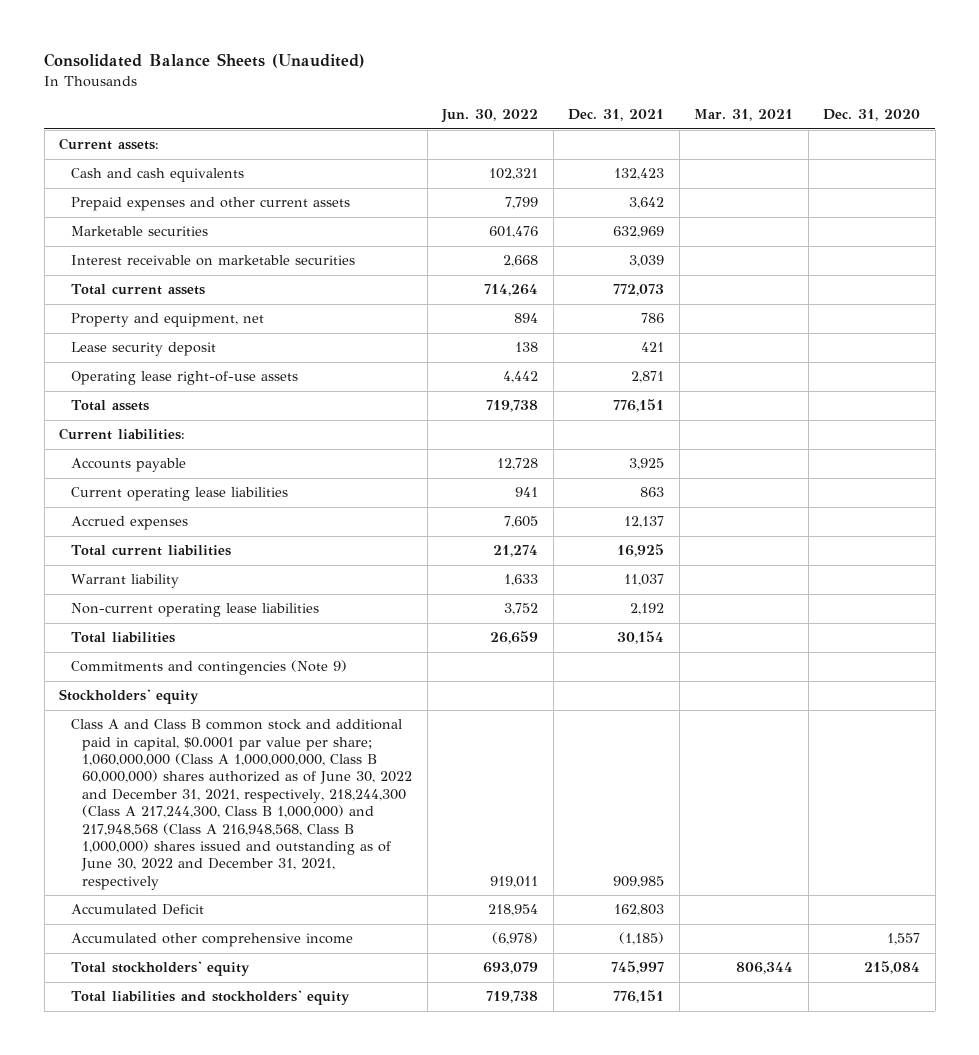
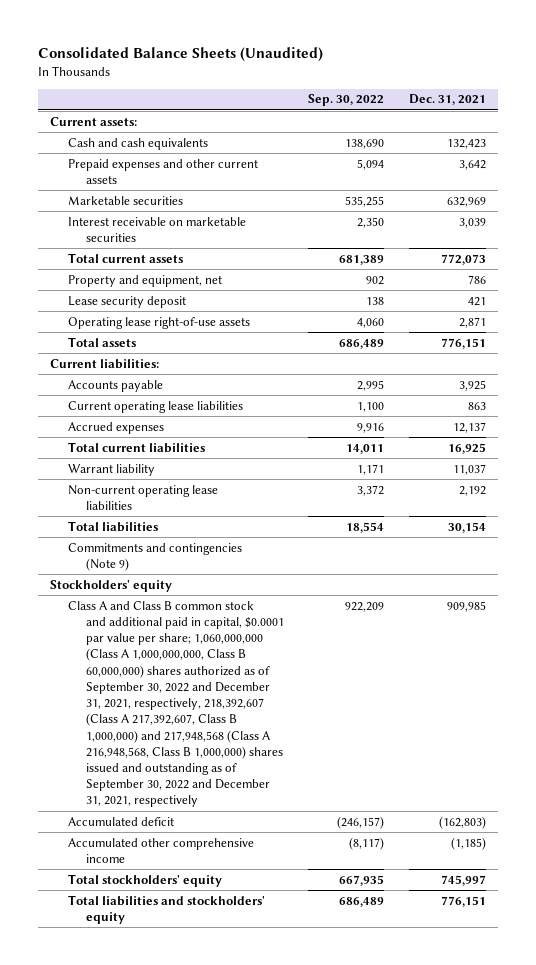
- | Jun. 30, 2022 | Dec. 31, 2021 | Mar. 31, 2021 | Dec. 31, 2020
+ | Sep. 30, 2022 | Dec. 31, 2021
- Class A and Class B common stock and additional paid in capital, $0.0001 par value per share; 1,060,000,000 (Class A 1,000,000,000, Class B 60,000,000) shares authorized as of June 30, 2022 and December 31, 2021, respectively, 218,244,300 (Class A 217,244,300, Class B 1,000,000) and 217,948,568 (Class A 216,948,568, Class B 1,000,000) shares issued and outstanding as of June 30, 2022 and December 31, 2021, respectively | 919,011 | 909,985 | |
- Accumulated Deficit | 218,954 | 162,803 | |
+ Class A and Class B common stock and additional paid in capital, $0.0001 par value per share; 1,060,000,000 (Class A 1,000,000,000, Class B 60,000,000) shares authorized as of September 30, 2022 and December 31, 2021, respectively, 218,392,607 (Class A 217,392,607, Class B 1,000,000) and 217,948,568 (Class A 216,948,568, Class B 1,000,000) shares issued and outstanding as of September 30, 2022 and December 31, 2021, respectively | 922,209 | 909,985
+ Accumulated deficit | (246,157) | (162,803)

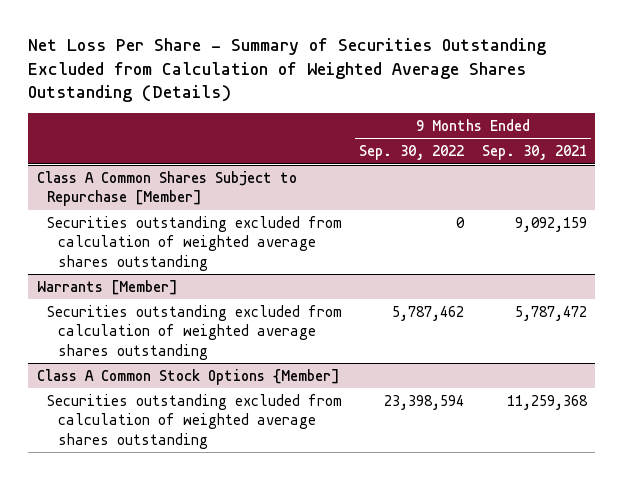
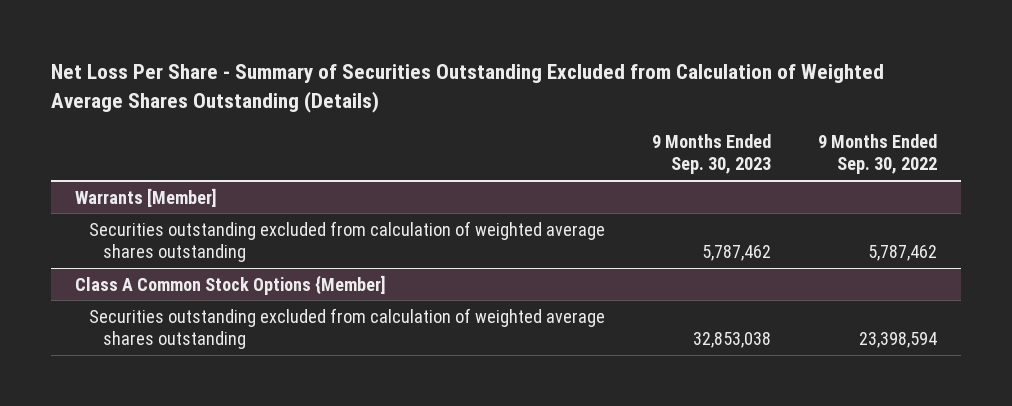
- | 9 Months Ended Sep. 30, 2022 | 9 Months Ended Sep. 30, 2021
+ | 9 Months Ended Sep. 30, 2023 | 9 Months Ended Sep. 30, 2022
- Class A Common Shares Subject to Repurchase [Member]
- Securities outstanding excluded from calculation of weighted average shares outstanding | 0 | 9,092,159

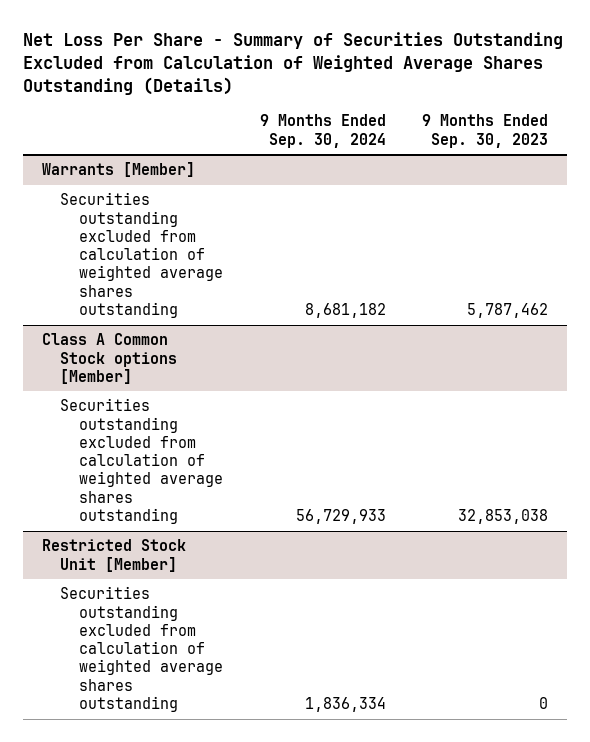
- | 9 Months Ended Sep. 30, 2023 | 9 Months Ended Sep. 30, 2022
+ | 9 Months Ended Sep. 30, 2024 | 9 Months Ended Sep. 30, 2023
- Class A Common Stock Options {Member]
+ Class A Common Stock options [Member]
+ Restricted Stock Unit [Member]
+ Securities outstanding excluded from calculation of weighted average shares outstanding | 1,836,334 | 0

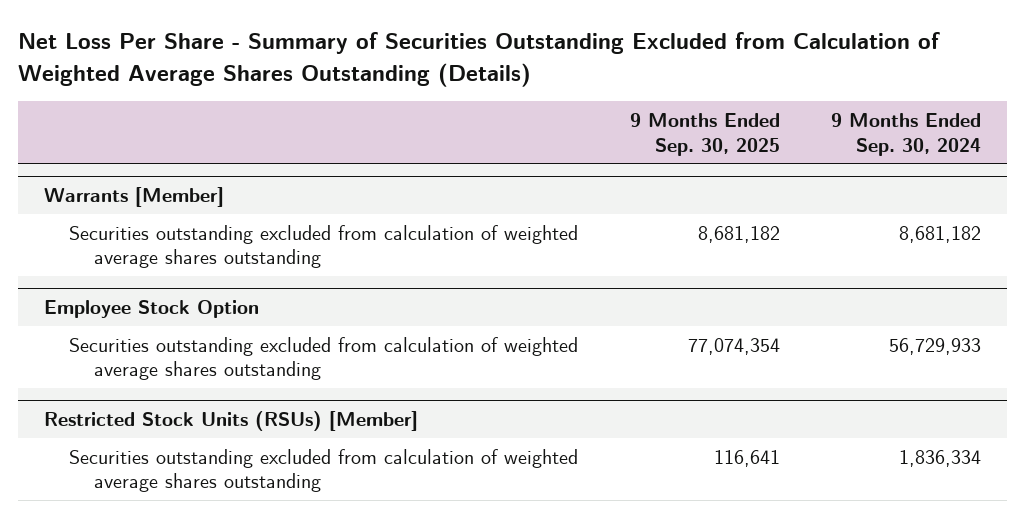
- | 9 Months Ended Sep. 30, 2024 | 9 Months Ended Sep. 30, 2023
+ | 9 Months Ended Sep. 30, 2025 | 9 Months Ended Sep. 30, 2024
- Class A Common Stock options [Member]
+ Employee Stock Option
- Restricted Stock Unit [Member]
+ Restricted Stock Units (RSUs) [Member]

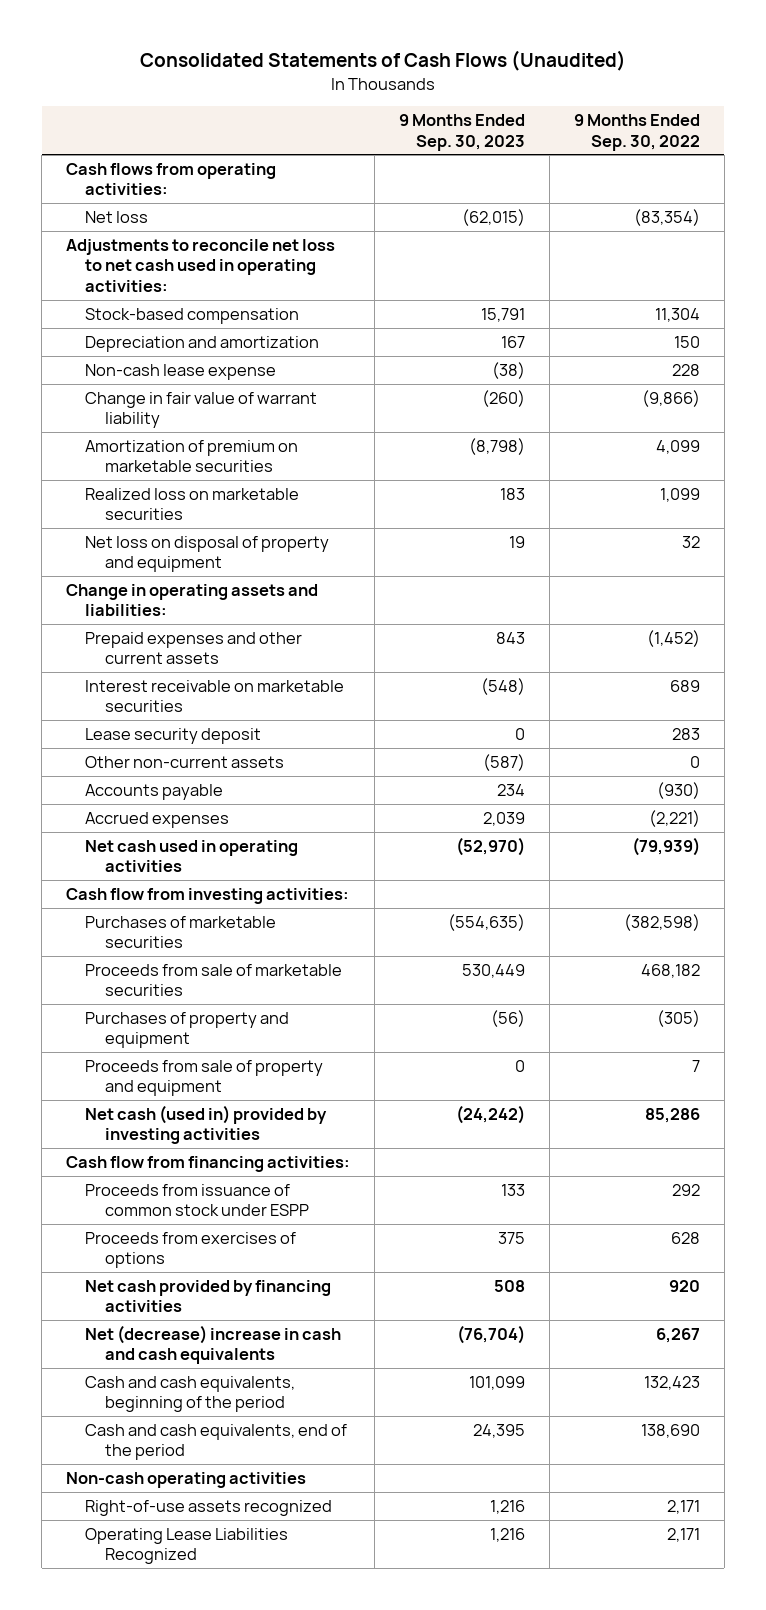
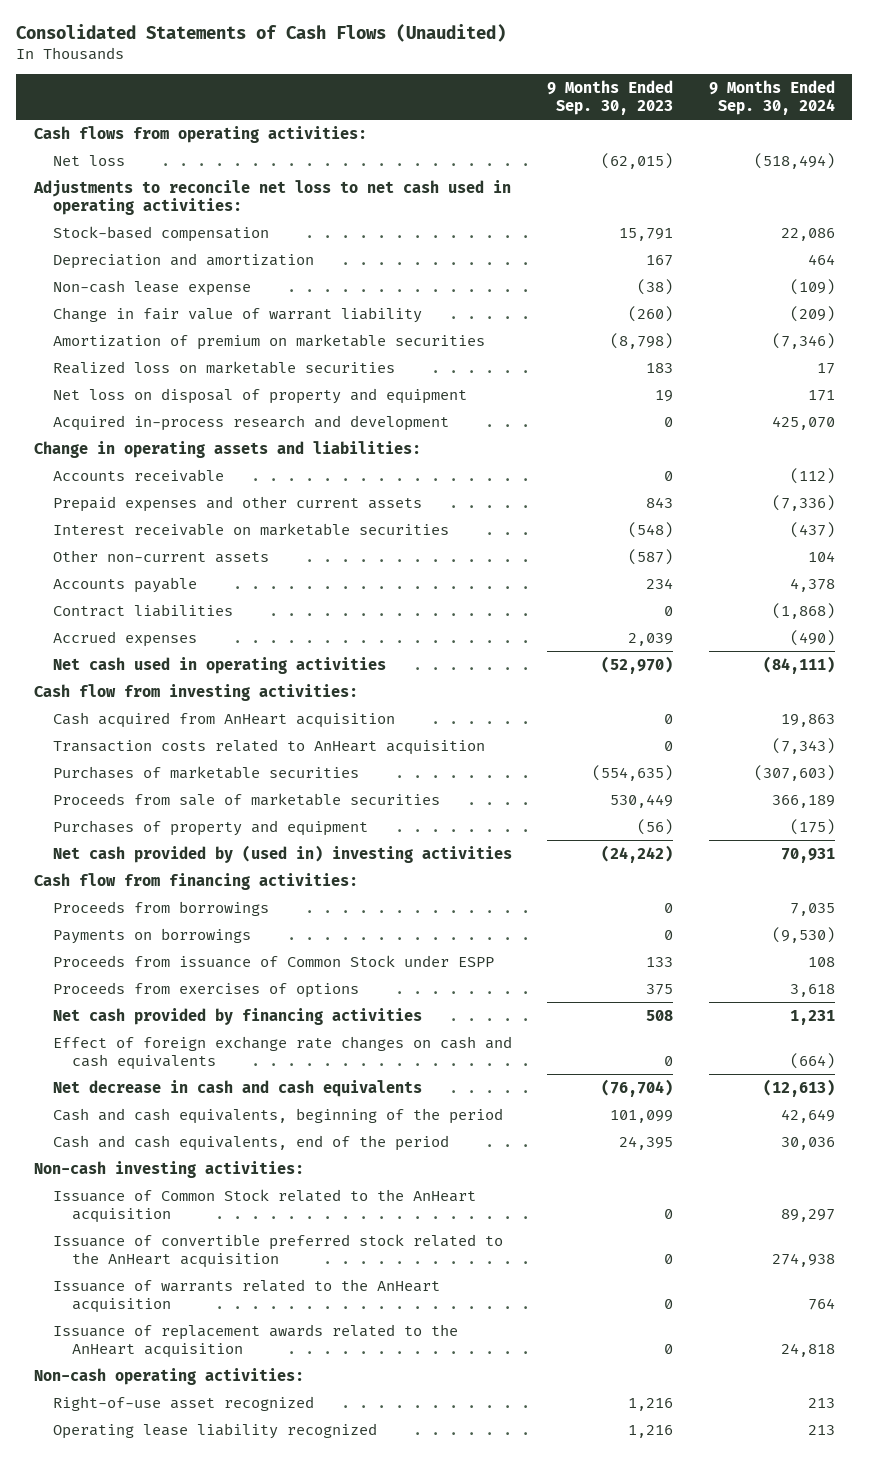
- | 9 Months Ended Sep. 30, 2023 | 9 Months Ended Sep. 30, 2022
+ | 9 Months Ended Sep. 30, 2023 | 9 Months Ended Sep. 30, 2024
+ Acquired in-process research and development | 0 | 425,070
+ Accounts receivable | 0 | (112)
- Lease security deposit | 0 | 283
+ Contract liabilities | 0 | (1,868)
+ Cash acquired from AnHeart acquisition | 0 | 19,863
+ Transaction costs related to AnHeart acquisition | 0 | (7,343)
- Proceeds from sale of property and equipment | 0 | 7
- Net cash (used in) provided by investing activities | (24,242) | 85,286
+ Net cash provided by (used in) investing activities | (24,242) | 70,931
- Proceeds from issuance of common stock under ESPP | 133 | 292
+ Proceeds from borrowings | 0 | 7,035
+ Payments on borrowings | 0 | (9,530)
+ Proceeds from issuance of Common Stock under ESPP | 133 | 108
- Net (decrease) increase in cash and cash equivalents | (76,704) | 6,267
+ Effect of foreign exchange rate changes on cash and cash equivalents | 0 | (664)
+ Net decrease in cash and cash equivalents | (76,704) | (12,613)
- Non-cash operating activities
- Right-of-use assets recognized | 1,216 | 2,171
- Operating Lease Liabilities Recognized | 1,216 | 2,171
+ Non-cash investing activities:
+ Issuance of Common Stock related to the AnHeart acquisition | 0 | 89,297
+ Issuance of convertible preferred stock related to the AnHeart acquisition | 0 | 274,938
+ Issuance of warrants related to the AnHeart acquisition | 0 | 764
+ Issuance of replacement awards related to the AnHeart acquisition | 0 | 24,818
+ Non-cash operating activities:
+ Right-of-use asset recognized | 1,216 | 213
+ Operating lease liability recognized | 1,216 | 213

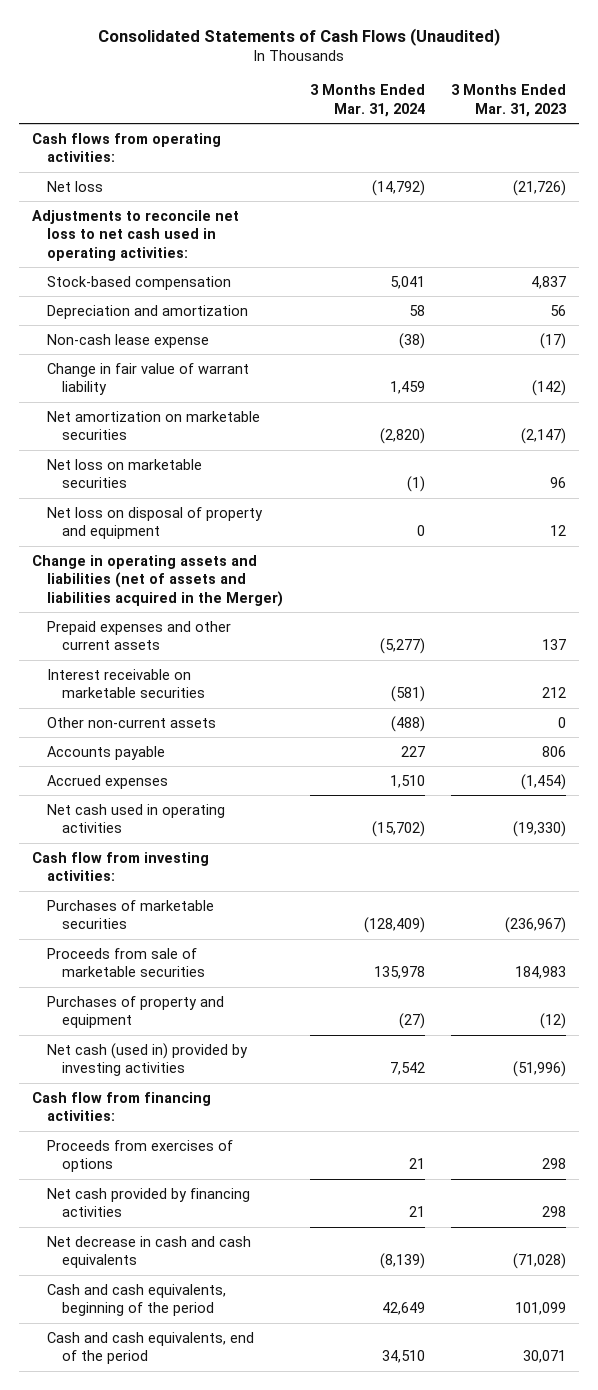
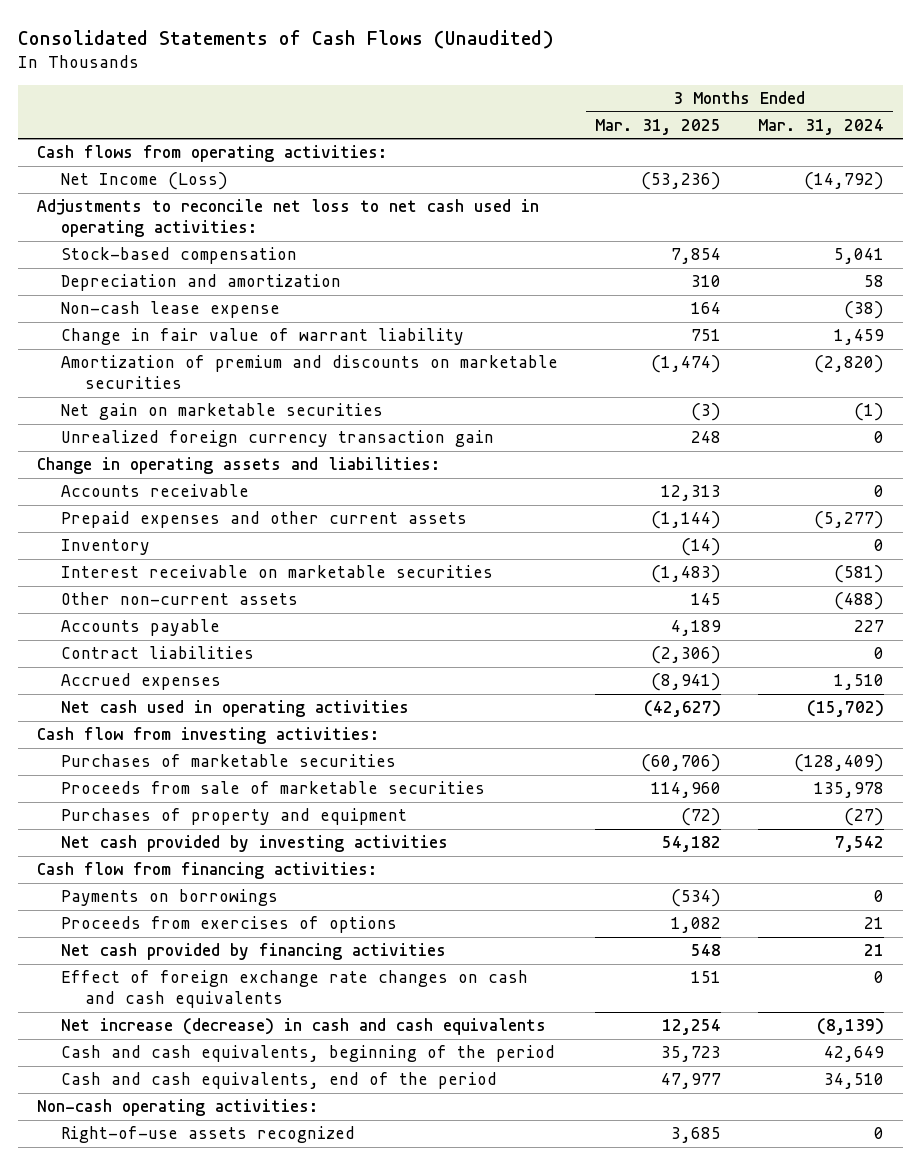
- | 3 Months Ended Mar. 31, 2024 | 3 Months Ended Mar. 31, 2023
+ | 3 Months Ended Mar. 31, 2025 | 3 Months Ended Mar. 31, 2024
- Net loss | (14,792) | (21,726)
+ Net Income (Loss) | (53,236) | (14,792)
- Net amortization on marketable securities | (2,820) | (2,147)
- Net loss on marketable securities | (1) | 96
- Net loss on disposal of property and equipment | 0 | 12
- Change in operating assets and liabilities (net of assets and liabilities acquired in the Merger)
+ Amortization of premium and discounts on marketable securities | (1,474) | (2,820)
+ Net gain on marketable securities | (3) | (1)
+ Unrealized foreign currency transaction gain | 248 | 0
+ Change in operating assets and liabilities:
+ Accounts receivable | 12,313 | 0
+ Inventory | (14) | 0
+ Contract liabilities | (2,306) | 0
- Net cash (used in) provided by investing activities | 7,542 | (51,996)
+ Net cash provided by investing activities | 54,182 | 7,542
+ Payments on borrowings | (534) | 0
- Net decrease in cash and cash equivalents | (8,139) | (71,028)
+ Effect of foreign exchange rate changes on cash and cash equivalents | 151 | 0
+ Net increase (decrease) in cash and cash equivalents | 12,254 | (8,139)
+ Non-cash operating activities:
+ Right-of-use assets recognized | 3,685 | 0

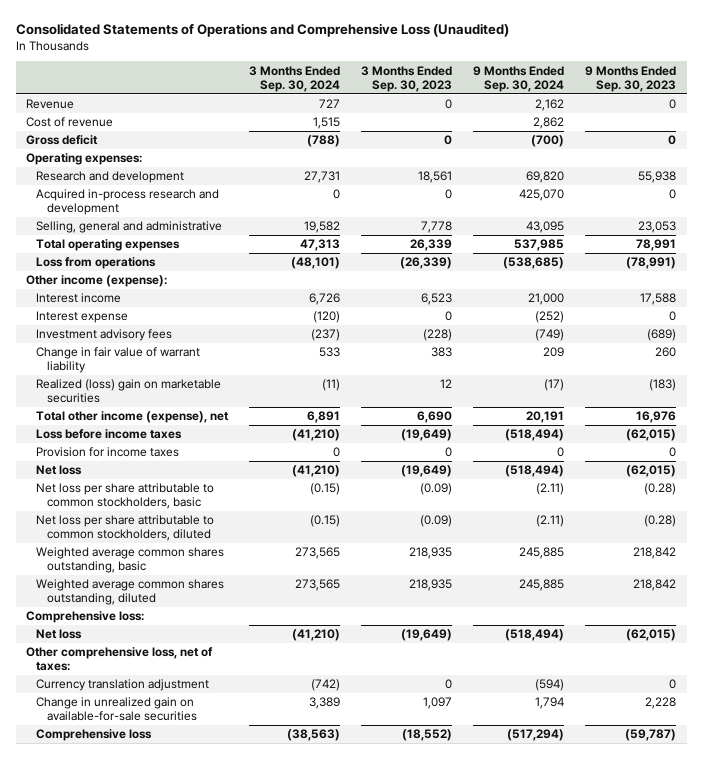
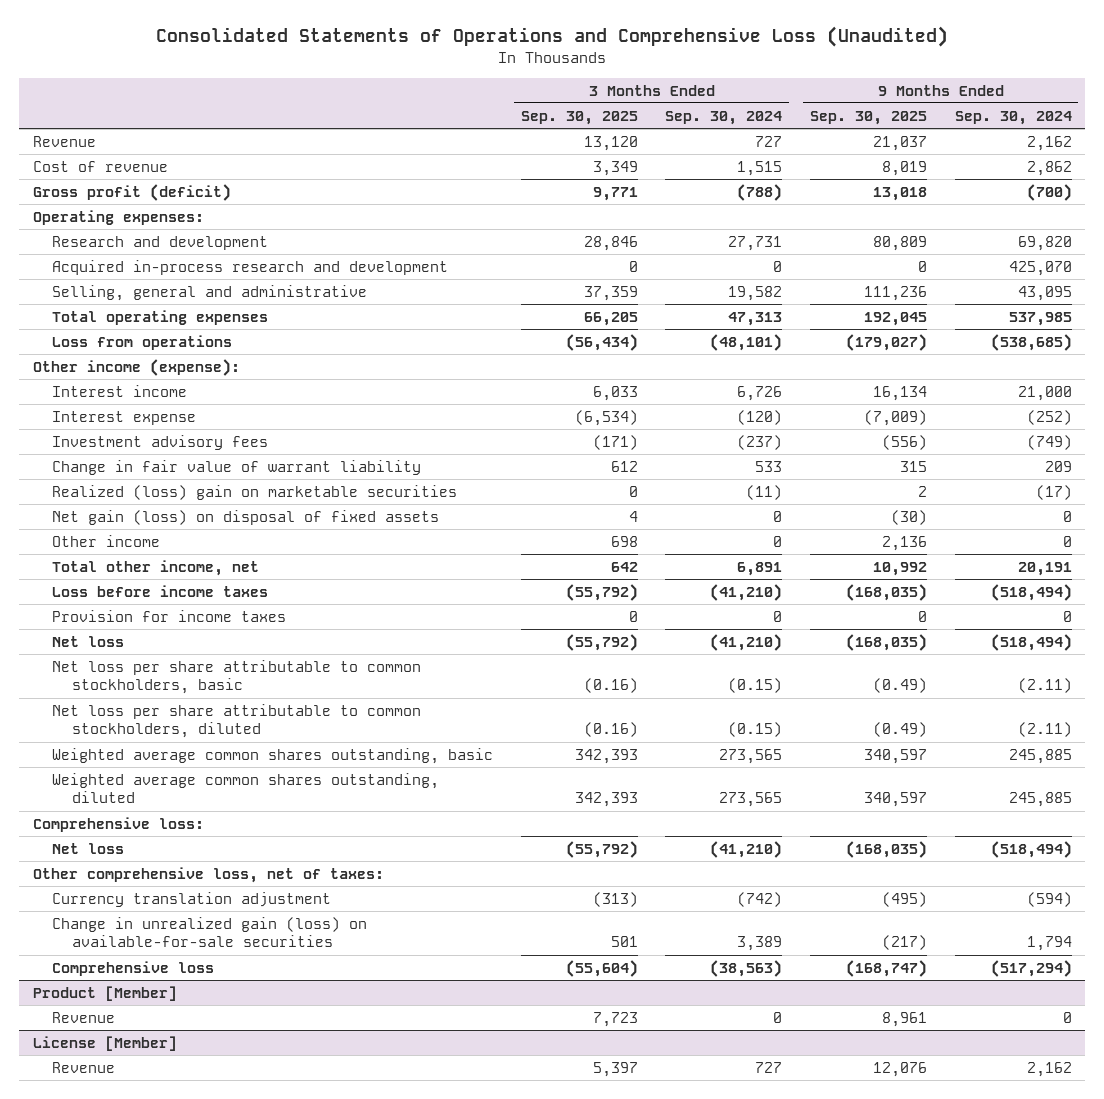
- | 3 Months Ended Sep. 30, 2024 | 3 Months Ended Sep. 30, 2023 | 9 Months Ended Sep. 30, 2024 | 9 Months Ended Sep. 30, 2023
+ | 3 Months Ended Sep. 30, 2025 | 3 Months Ended Sep. 30, 2024 | 9 Months Ended Sep. 30, 2025 | 9 Months Ended Sep. 30, 2024
- Gross deficit | (788) | 0 | (700) | 0
+ Gross profit (deficit) | 9,771 | (788) | 13,018 | (700)
- Total other income (expense), net | 6,891 | 6,690 | 20,191 | 16,976
+ Net gain (loss) on disposal of fixed assets | 4 | 0 | (30) | 0
+ Other income | 698 | 0 | 2,136 | 0
+ Total other income, net | 642 | 6,891 | 10,992 | 20,191
- Change in unrealized gain on available-for-sale securities | 3,389 | 1,097 | 1,794 | 2,228
+ Change in unrealized gain (loss) on available-for-sale securities | 501 | 3,389 | (217) | 1,794
+ Product [Member]
+ Revenue | 7,723 | 0 | 8,961 | 0
+ License [Member]
+ Revenue | 5,397 | 727 | 12,076 | 2,162

